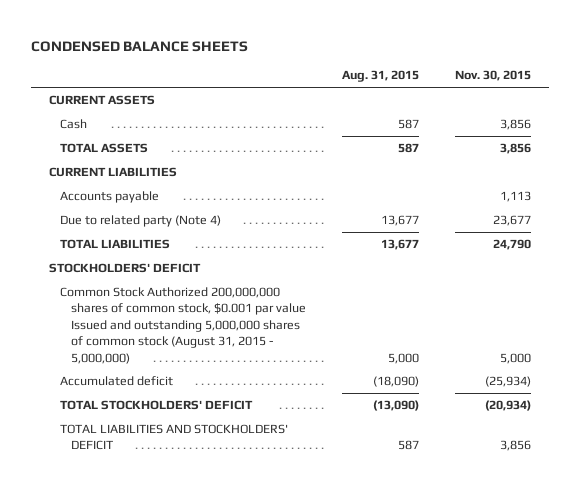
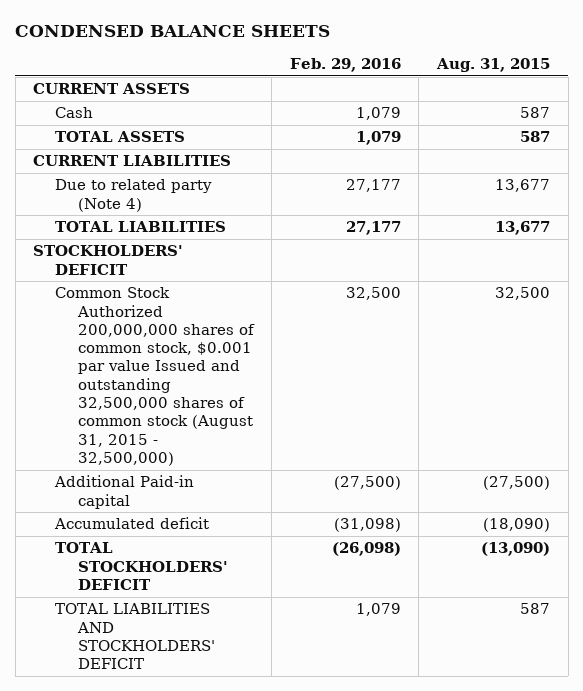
- | Aug. 31, 2015 | Nov. 30, 2015
+ | Feb. 29, 2016 | Aug. 31, 2015
- Accounts payable | | 1,113
- Common Stock Authorized 200,000,000 shares of common stock, $0.001 par value Issued and outstanding 5,000,000 shares of common stock (August 31, 2015 - 5,000,000) | 5,000 | 5,000
+ Common Stock Authorized 200,000,000 shares of common stock, $0.001 par value Issued and outstanding 32,500,000 shares of common stock (August 31, 2015 - 32,500,000) | 32,500 | 32,500
+ Additional Paid-in capital | (27,500) | (27,500)

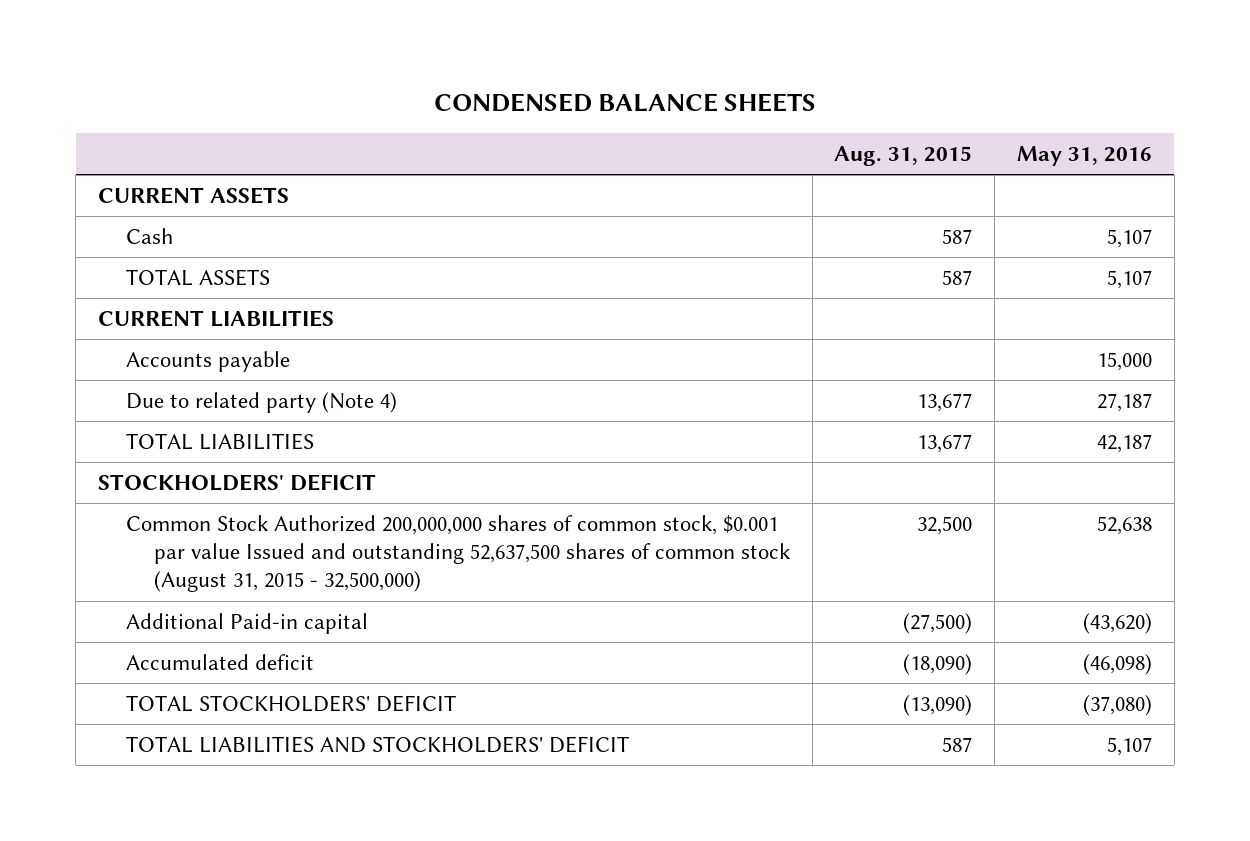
- | Feb. 29, 2016 | Aug. 31, 2015
+ | Aug. 31, 2015 | May 31, 2016
+ Accounts payable | | 15,000
- Common Stock Authorized 200,000,000 shares of common stock, $0.001 par value Issued and outstanding 32,500,000 shares of common stock (August 31, 2015 - 32,500,000) | 32,500 | 32,500
+ Common Stock Authorized 200,000,000 shares of common stock, $0.001 par value Issued and outstanding 52,637,500 shares of common stock (August 31, 2015 - 32,500,000) | 32,500 | 52,638

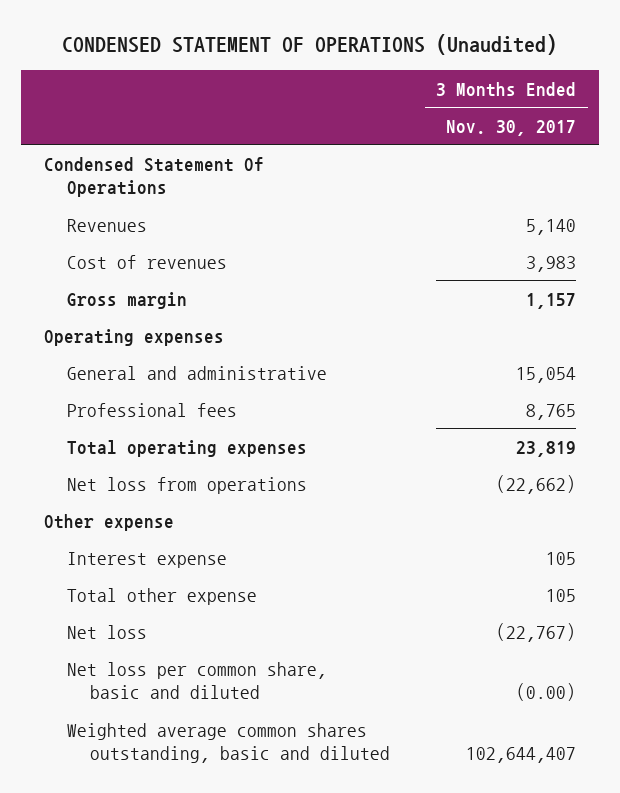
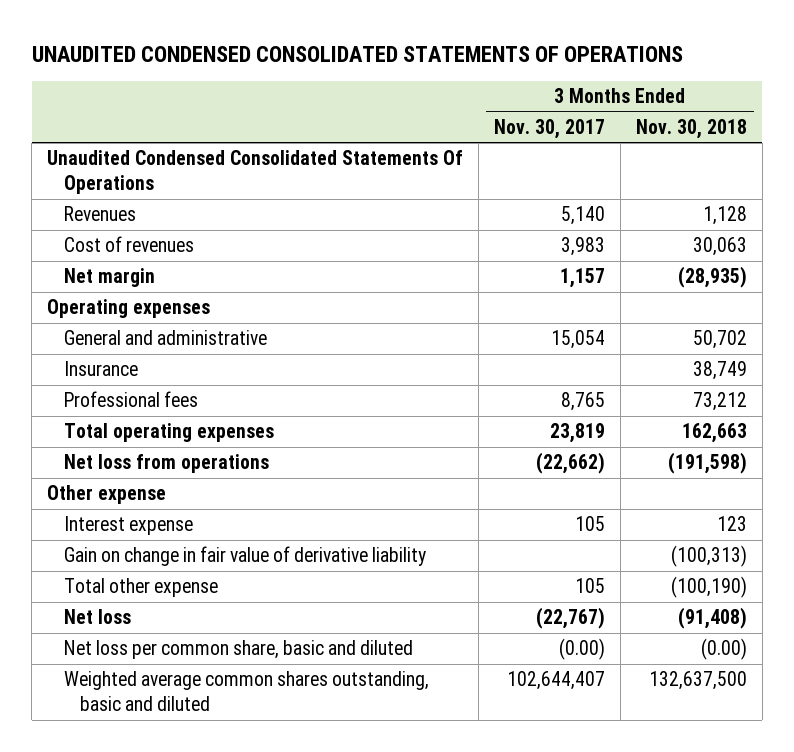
- CONDENSED STATEMENT OF OPERATIONS (Unaudited)
+ UNAUDITED CONDENSED CONSOLIDATED STATEMENTS OF OPERATIONS
- | 3 Months Ended Nov. 30, 2017
+ | 3 Months Ended Nov. 30, 2017 | 3 Months Ended Nov. 30, 2018
- Condensed Statement Of Operations
+ Unaudited Condensed Consolidated Statements Of Operations
- Gross margin | 1,157
+ Net margin | 1,157 | (28,935)
+ Insurance | | 38,749
+ Gain on change in fair value of derivative liability | | (100,313)

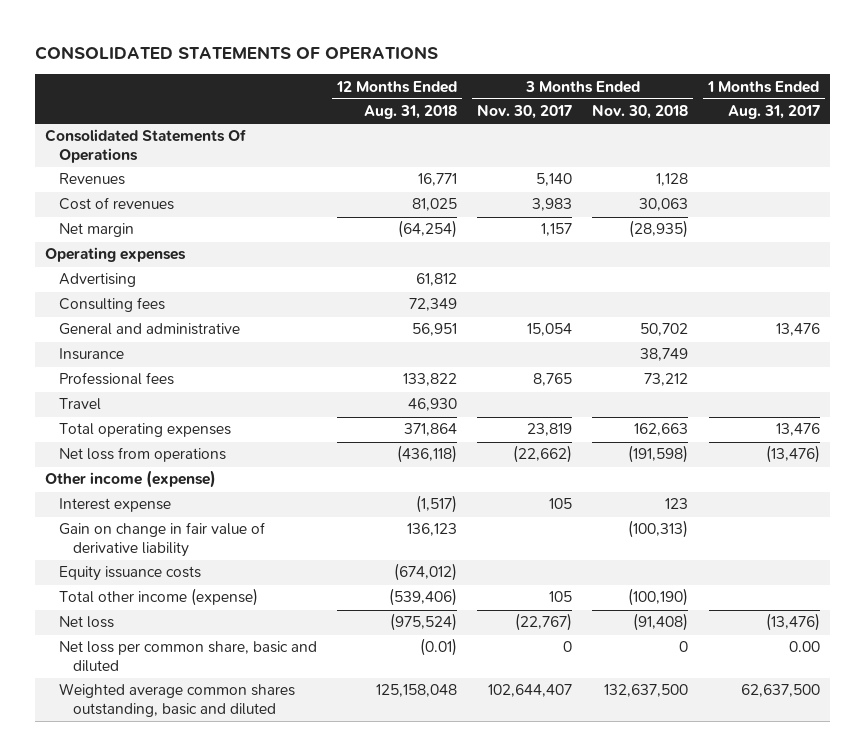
- UNAUDITED CONDENSED CONSOLIDATED STATEMENTS OF OPERATIONS
+ CONSOLIDATED STATEMENTS OF OPERATIONS
- | 3 Months Ended Nov. 30, 2017 | 3 Months Ended Nov. 30, 2018
+ | 12 Months Ended Aug. 31, 2018 | 3 Months Ended Nov. 30, 2017 | 3 Months Ended Nov. 30, 2018 | 1 Months Ended Aug. 31, 2017
- Unaudited Condensed Consolidated Statements Of Operations
+ Consolidated Statements Of Operations
+ Advertising | 61,812 | | |
+ Consulting fees | 72,349 | | |
+ Travel | 46,930 | | |
- Other expense
+ Other income (expense)
- Total other expense | 105 | (100,190)
+ Equity issuance costs | (674,012) | | |
+ Total other income (expense) | (539,406) | 105 | (100,190) |
- Net loss per common share, basic and diluted | (0.00) | (0.00)
+ Net loss per common share, basic and diluted | (0.01) | 0 | 0 | 0.00

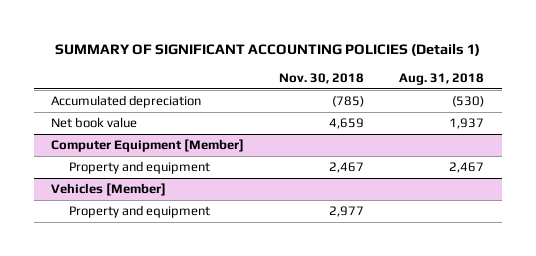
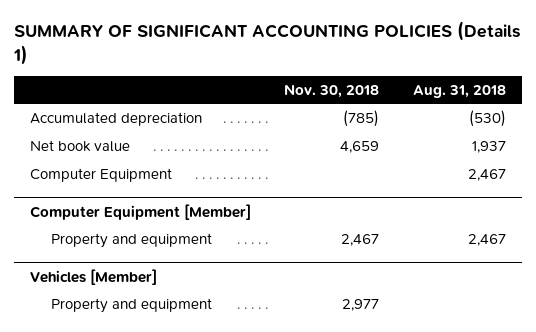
+ Computer Equipment | | 2,467

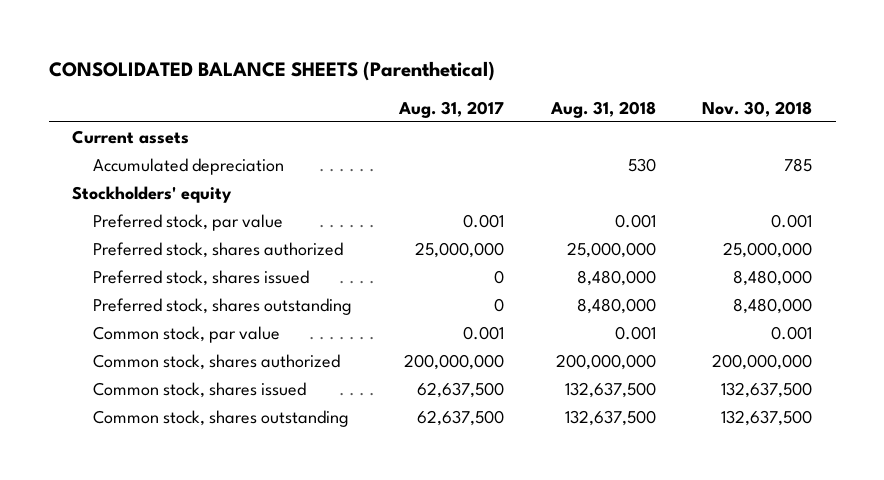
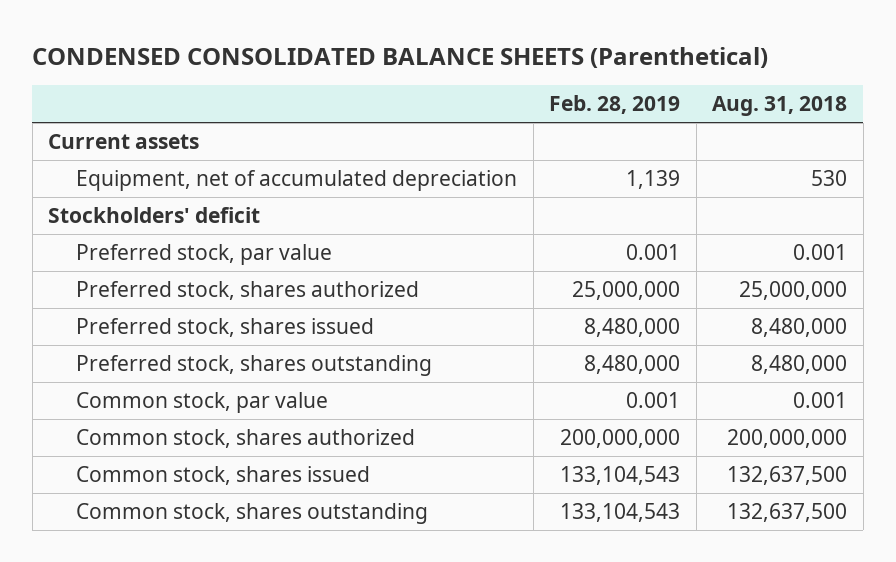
- CONSOLIDATED BALANCE SHEETS (Parenthetical)
+ CONDENSED CONSOLIDATED BALANCE SHEETS (Parenthetical)
- | Aug. 31, 2017 | Aug. 31, 2018 | Nov. 30, 2018
+ | Feb. 28, 2019 | Aug. 31, 2018
- Accumulated depreciation | | 530 | 785
- Stockholders' equity
+ Equipment, net of accumulated depreciation | 1,139 | 530
+ Stockholders' deficit

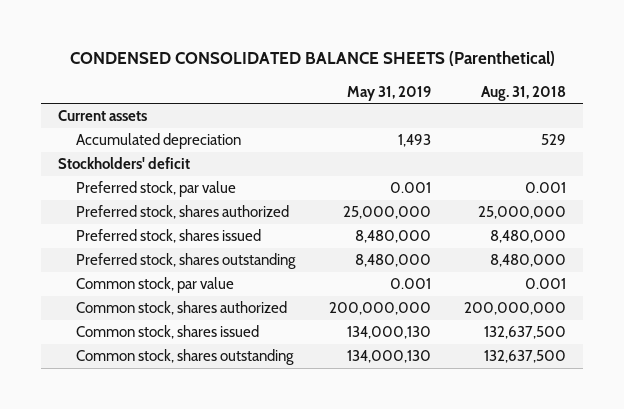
- | Feb. 28, 2019 | Aug. 31, 2018
+ | May 31, 2019 | Aug. 31, 2018
- Equipment, net of accumulated depreciation | 1,139 | 530
+ Accumulated depreciation | 1,493 | 529

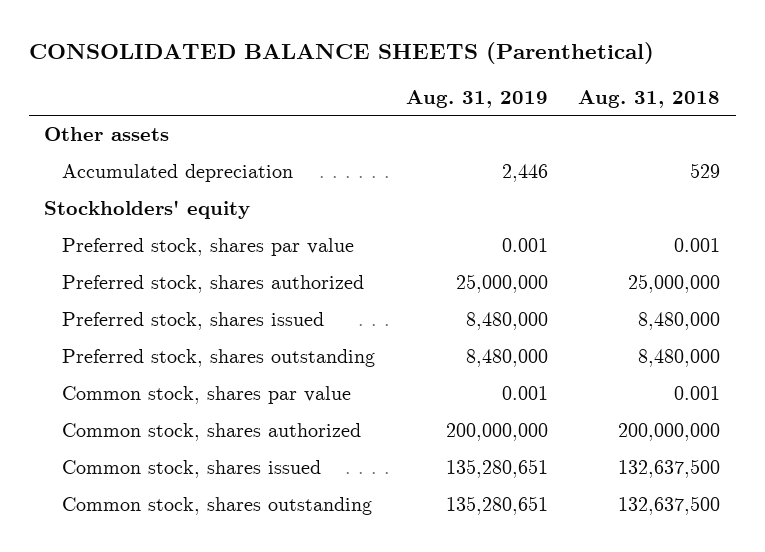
- CONDENSED CONSOLIDATED BALANCE SHEETS (Parenthetical)
+ CONSOLIDATED BALANCE SHEETS (Parenthetical)
- | May 31, 2019 | Aug. 31, 2018
+ | Aug. 31, 2019 | Aug. 31, 2018
- Current assets
+ Other assets
- Stockholders' deficit
- Preferred stock, par value | 0.001 | 0.001
+ Stockholders' equity
+ Preferred stock, shares par value | 0.001 | 0.001
- Common stock, par value | 0.001 | 0.001
+ Common stock, shares par value | 0.001 | 0.001

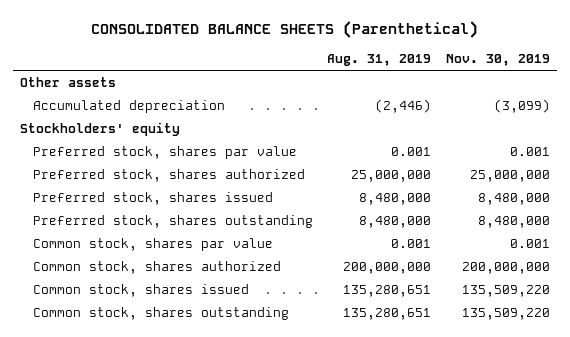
- | Aug. 31, 2019 | Aug. 31, 2018
+ | Aug. 31, 2019 | Nov. 30, 2019
- Accumulated depreciation | 2,446 | 529
+ Accumulated depreciation | (2,446) | (3,099)

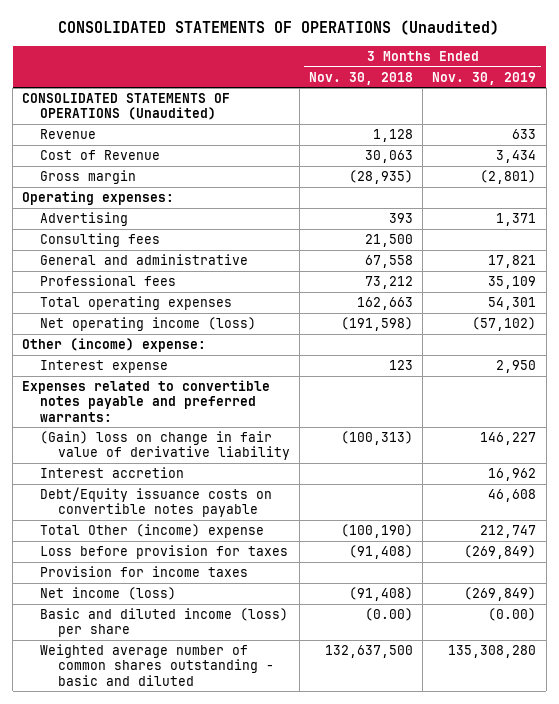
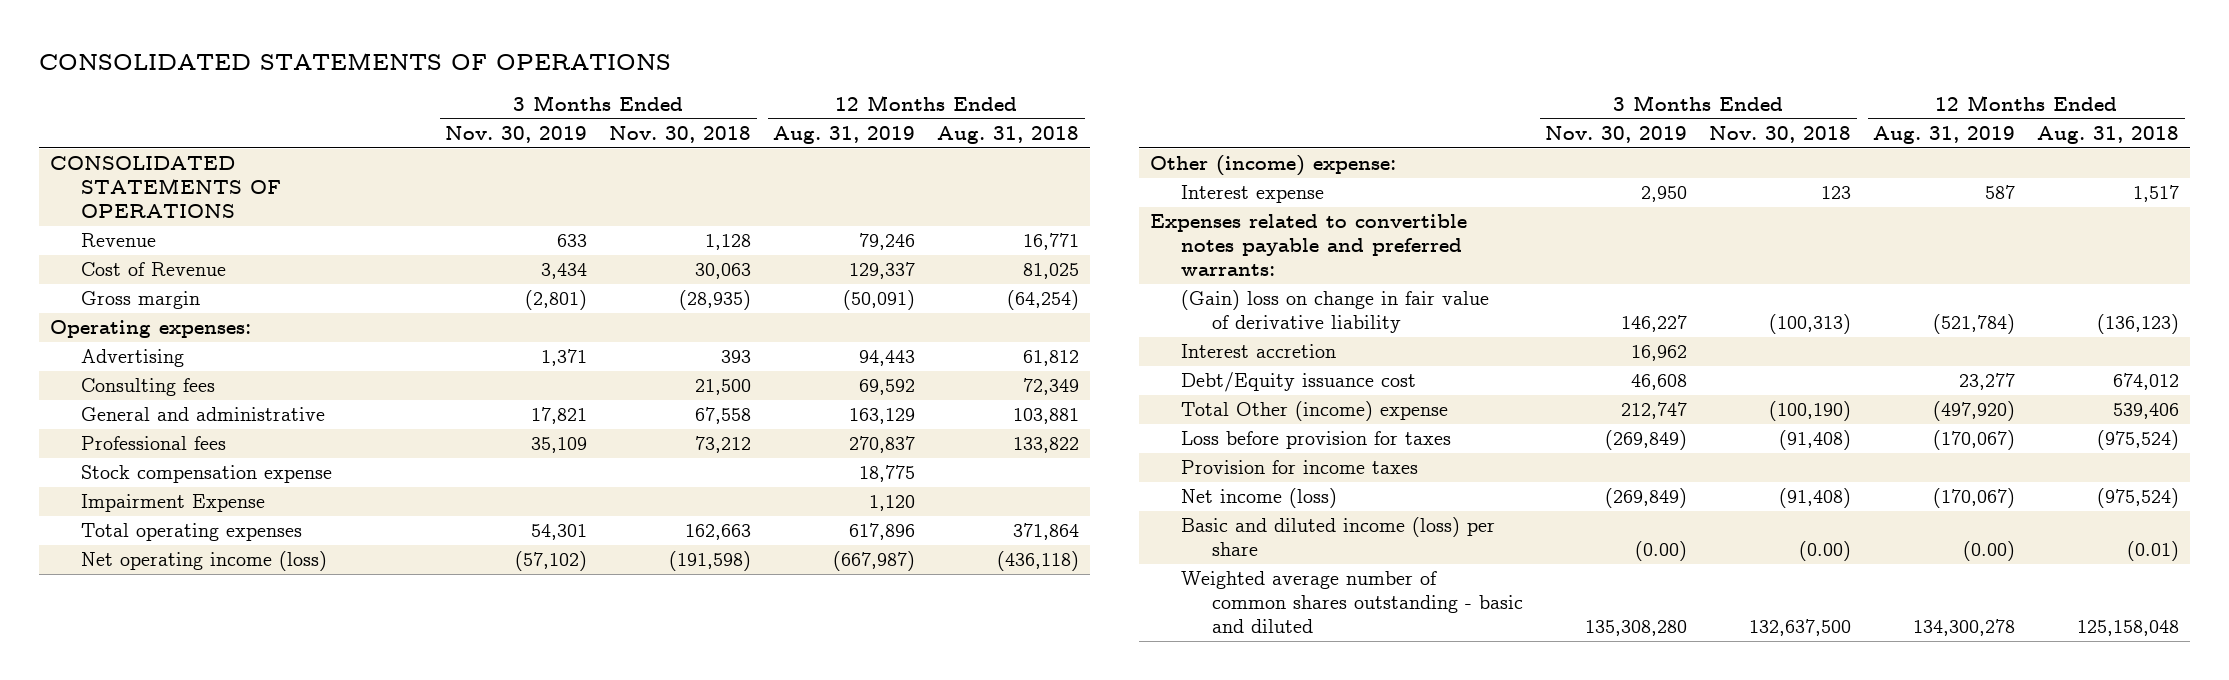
- CONSOLIDATED STATEMENTS OF OPERATIONS (Unaudited)
+ CONSOLIDATED STATEMENTS OF OPERATIONS
- | 3 Months Ended Nov. 30, 2018 | 3 Months Ended Nov. 30, 2019
+ | 3 Months Ended Nov. 30, 2019 | 3 Months Ended Nov. 30, 2018 | 12 Months Ended Aug. 31, 2019 | 12 Months Ended Aug. 31, 2018
- CONSOLIDATED STATEMENTS OF OPERATIONS (Unaudited)
+ CONSOLIDATED STATEMENTS OF OPERATIONS
+ Stock compensation expense | | | 18,775 |
+ Impairment Expense | | | 1,120 |
- Debt/Equity issuance costs on convertible notes payable | | 46,608
+ Debt/Equity issuance cost | 46,608 | | 23,277 | 674,012

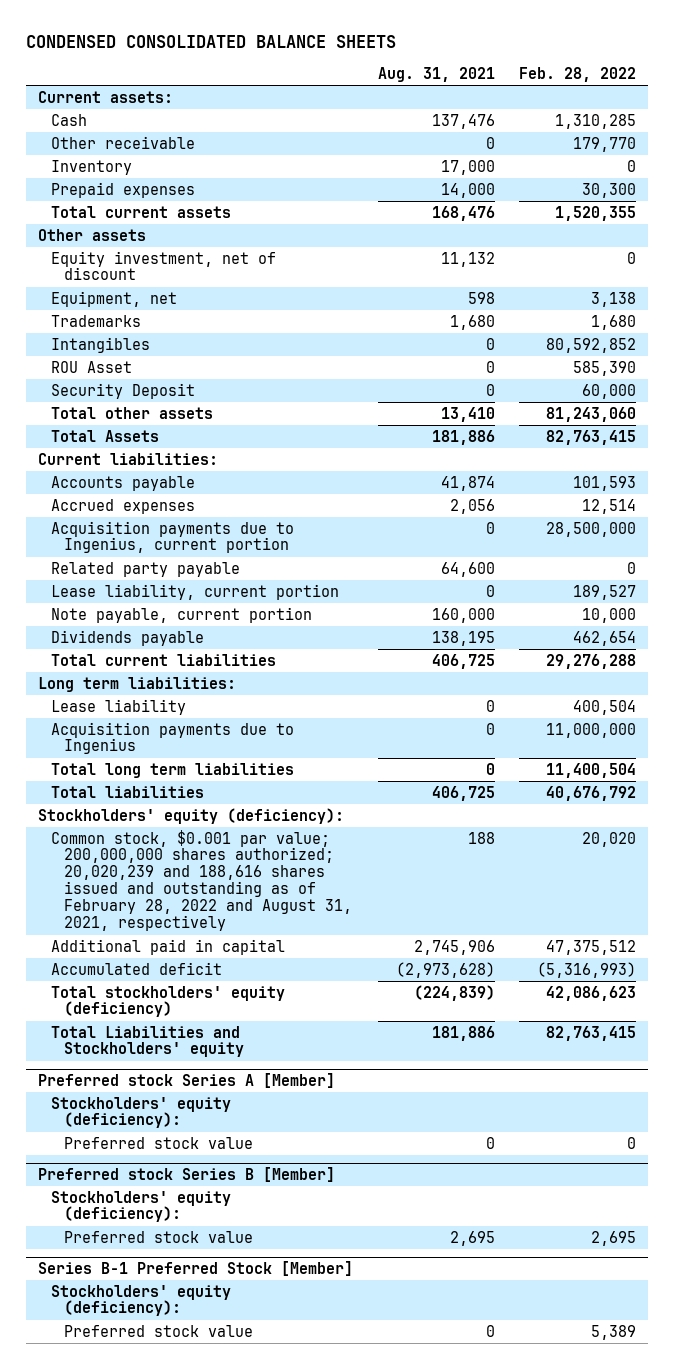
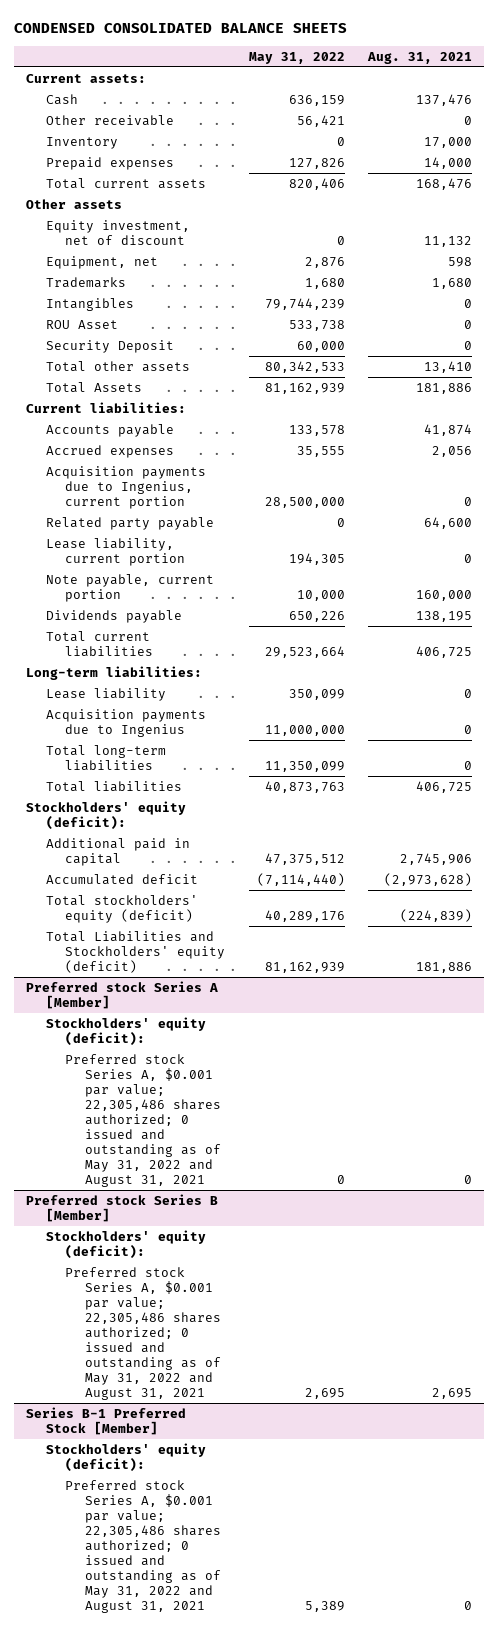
- | Aug. 31, 2021 | Feb. 28, 2022
+ | May 31, 2022 | Aug. 31, 2021
- Long term liabilities:
+ Long-term liabilities:
- Total long term liabilities | 0 | 11,400,504
+ Total long-term liabilities | 11,350,099 | 0
- Stockholders' equity (deficiency):
- Common stock, $0.001 par value; 200,000,000 shares authorized; 20,020,239 and 188,616 shares issued and outstanding as of February 28, 2022 and August 31, 2021, respectively | 188 | 20,020
+ Stockholders' equity (deficit):
- Total stockholders' equity (deficiency) | (224,839) | 42,086,623
- Total Liabilities and Stockholders' equity | 181,886 | 82,763,415
+ Total stockholders' equity (deficit) | 40,289,176 | (224,839)
+ Total Liabilities and Stockholders' equity (deficit) | 81,162,939 | 181,886
@ Preferred stock Series A [Member]
- Stockholders' equity (deficiency):
- Preferred stock value | 0 | 0
+ Stockholders' equity (deficit):
+ Preferred stock Series A, $0.001 par value; 22,305,486 shares authorized; 0 issued and outstanding as of May 31, 2022 and August 31, 2021 | 0 | 0
@ Preferred stock Series B [Member]
- Stockholders' equity (deficiency):
- Preferred stock value | 2,695 | 2,695
+ Stockholders' equity (deficit):
+ Preferred stock Series A, $0.001 par value; 22,305,486 shares authorized; 0 issued and outstanding as of May 31, 2022 and August 31, 2021 | 2,695 | 2,695
@ Series B-1 Preferred Stock [Member]
- Stockholders' equity (deficiency):
- Preferred stock value | 0 | 5,389
+ Stockholders' equity (deficit):
+ Preferred stock Series A, $0.001 par value; 22,305,486 shares authorized; 0 issued and outstanding as of May 31, 2022 and August 31, 2021 | 5,389 | 0

